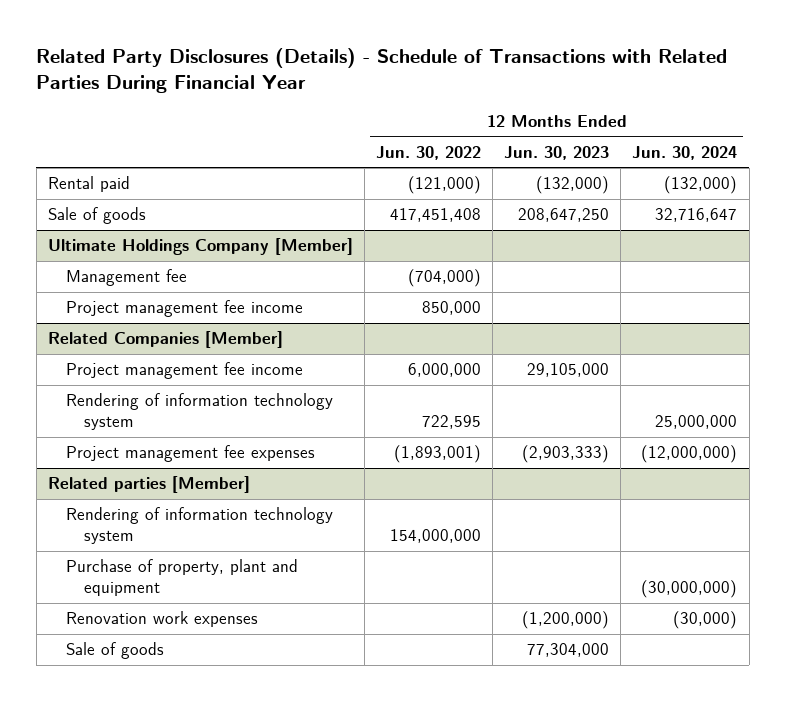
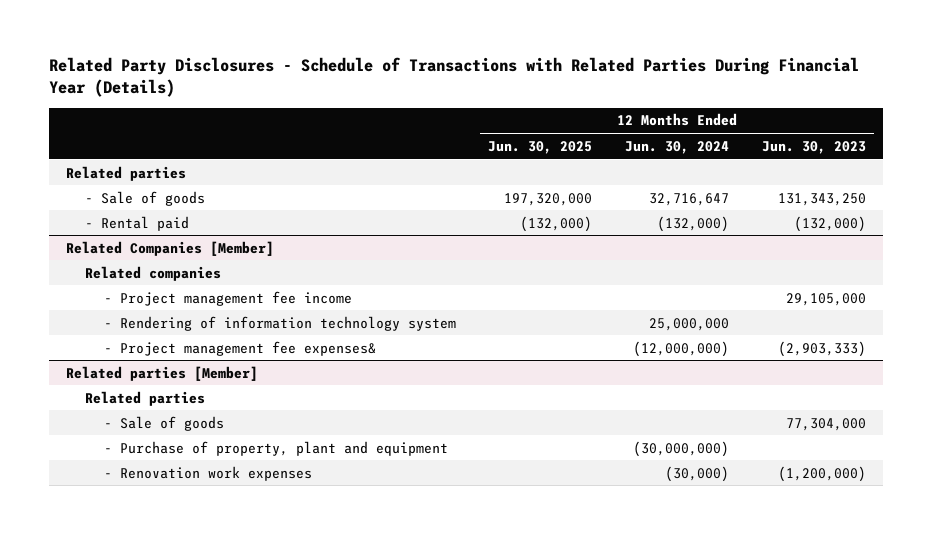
- Related Party Disclosures (Details) - Schedule of Transactions with Related Parties During Financial Year
+ Related Party Disclosures - Schedule of Transactions with Related Parties During Financial Year (Details)
- | 12 Months Ended Jun. 30, 2022 | 12 Months Ended Jun. 30, 2023 | 12 Months Ended Jun. 30, 2024
+ | 12 Months Ended Jun. 30, 2025 | 12 Months Ended Jun. 30, 2024 | 12 Months Ended Jun. 30, 2023
- Rental paid | (121,000) | (132,000) | (132,000)
- Sale of goods | 417,451,408 | 208,647,250 | 32,716,647
- Ultimate Holdings Company [Member]
- Management fee | (704,000) | |
- Project management fee income | 850,000 | |
+ Related parties
+ - Sale of goods | 197,320,000 | 32,716,647 | 131,343,250
+ - Rental paid | (132,000) | (132,000) | (132,000)
@ Related Companies [Member]
- Project management fee income | 6,000,000 | 29,105,000 |
- Rendering of information technology system | 722,595 | | 25,000,000
- Project management fee expenses | (1,893,001) | (2,903,333) | (12,000,000)
+ Related companies
+ - Project management fee income | | | 29,105,000
+ - Rendering of information technology system | | 25,000,000 |
+ - Project management fee expenses& | | (12,000,000) | (2,903,333)
@ Related parties [Member]
- Rendering of information technology system | 154,000,000 | |
- Purchase of property, plant and equipment | | | (30,000,000)
- Renovation work expenses | | (1,200,000) | (30,000)
- Sale of goods | | 77,304,000 |
+ Related parties
+ - Sale of goods | | | 77,304,000
+ - Purchase of property, plant and equipment | | (30,000,000) |
+ - Renovation work expenses | | (30,000) | (1,200,000)

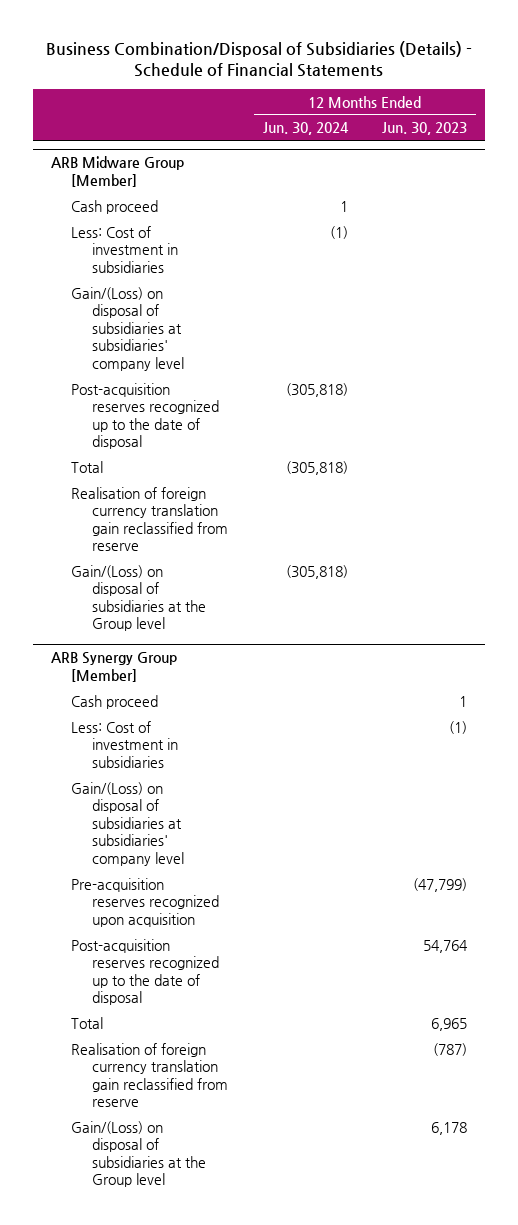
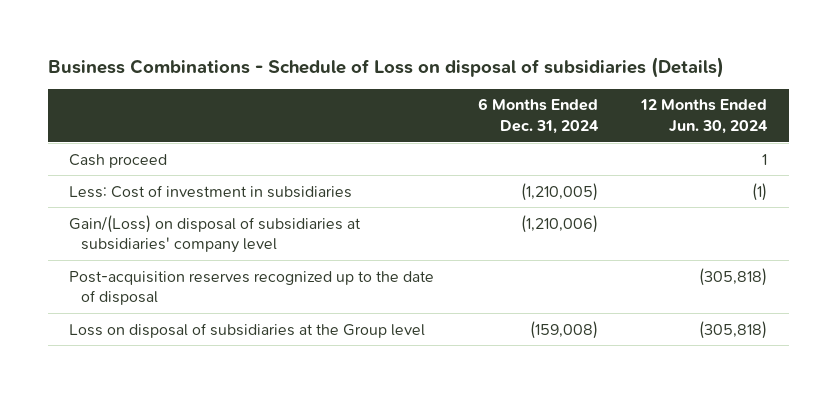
- Business Combination/Disposal of Subsidiaries (Details) - Schedule of Financial Statements
+ Business Combinations - Schedule of Loss on disposal of subsidiaries (Details)
- | 12 Months Ended Jun. 30, 2024 | 12 Months Ended Jun. 30, 2023
+ | 6 Months Ended Dec. 31, 2024 | 12 Months Ended Jun. 30, 2024
- ARB Midware Group [Member]
- Total | (305,818) |
- Realisation of foreign currency translation gain reclassified from reserve
- Gain/(Loss) on disposal of subsidiaries at the Group level | (305,818) |
- ARB Synergy Group [Member]
- Cash proceed | | 1
- Less: Cost of investment in subsidiaries | | (1)
- Gain/(Loss) on disposal of subsidiaries at subsidiaries' company level
- Pre-acquisition reserves recognized upon acquisition | | (47,799)
- Post-acquisition reserves recognized up to the date of disposal | | 54,764
- Total | | 6,965
- Realisation of foreign currency translation gain reclassified from reserve | | (787)
- Gain/(Loss) on disposal of subsidiaries at the Group level | | 6,178
+ Loss on disposal of subsidiaries at the Group level | (159,008) | (305,818)

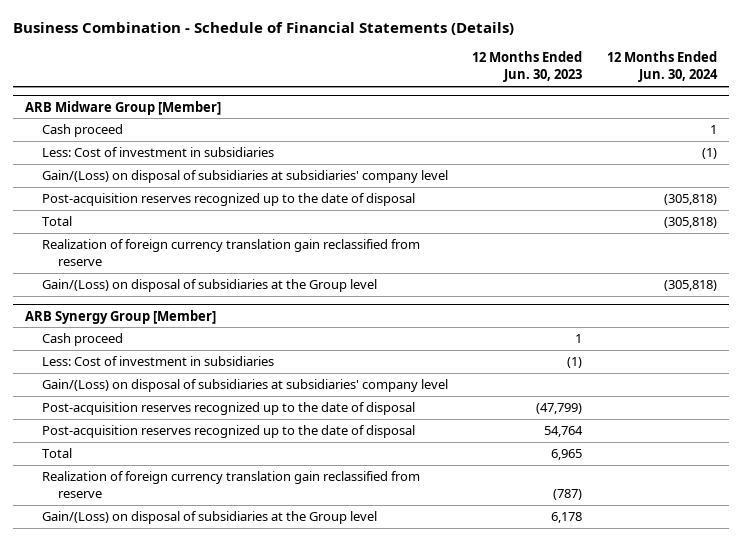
- Business Combinations - Schedule of Loss on disposal of subsidiaries (Details)
+ Business Combination - Schedule of Financial Statements (Details)
- | 6 Months Ended Dec. 31, 2024 | 12 Months Ended Jun. 30, 2024
+ | 12 Months Ended Jun. 30, 2023 | 12 Months Ended Jun. 30, 2024
+ ARB Midware Group [Member]
- Loss on disposal of subsidiaries at the Group level | (159,008) | (305,818)
+ Total | | (305,818)
+ Realization of foreign currency translation gain reclassified from reserve
+ Gain/(Loss) on disposal of subsidiaries at the Group level | | (305,818)
+ ARB Synergy Group [Member]
+ Cash proceed | 1 |
+ Less: Cost of investment in subsidiaries | (1) |
+ Gain/(Loss) on disposal of subsidiaries at subsidiaries' company level
+ Post-acquisition reserves recognized up to the date of disposal | (47,799) |
+ Post-acquisition reserves recognized up to the date of disposal | 54,764 |
+ Total | 6,965 |
+ Realization of foreign currency translation gain reclassified from reserve | (787) |
+ Gain/(Loss) on disposal of subsidiaries at the Group level | 6,178 |

